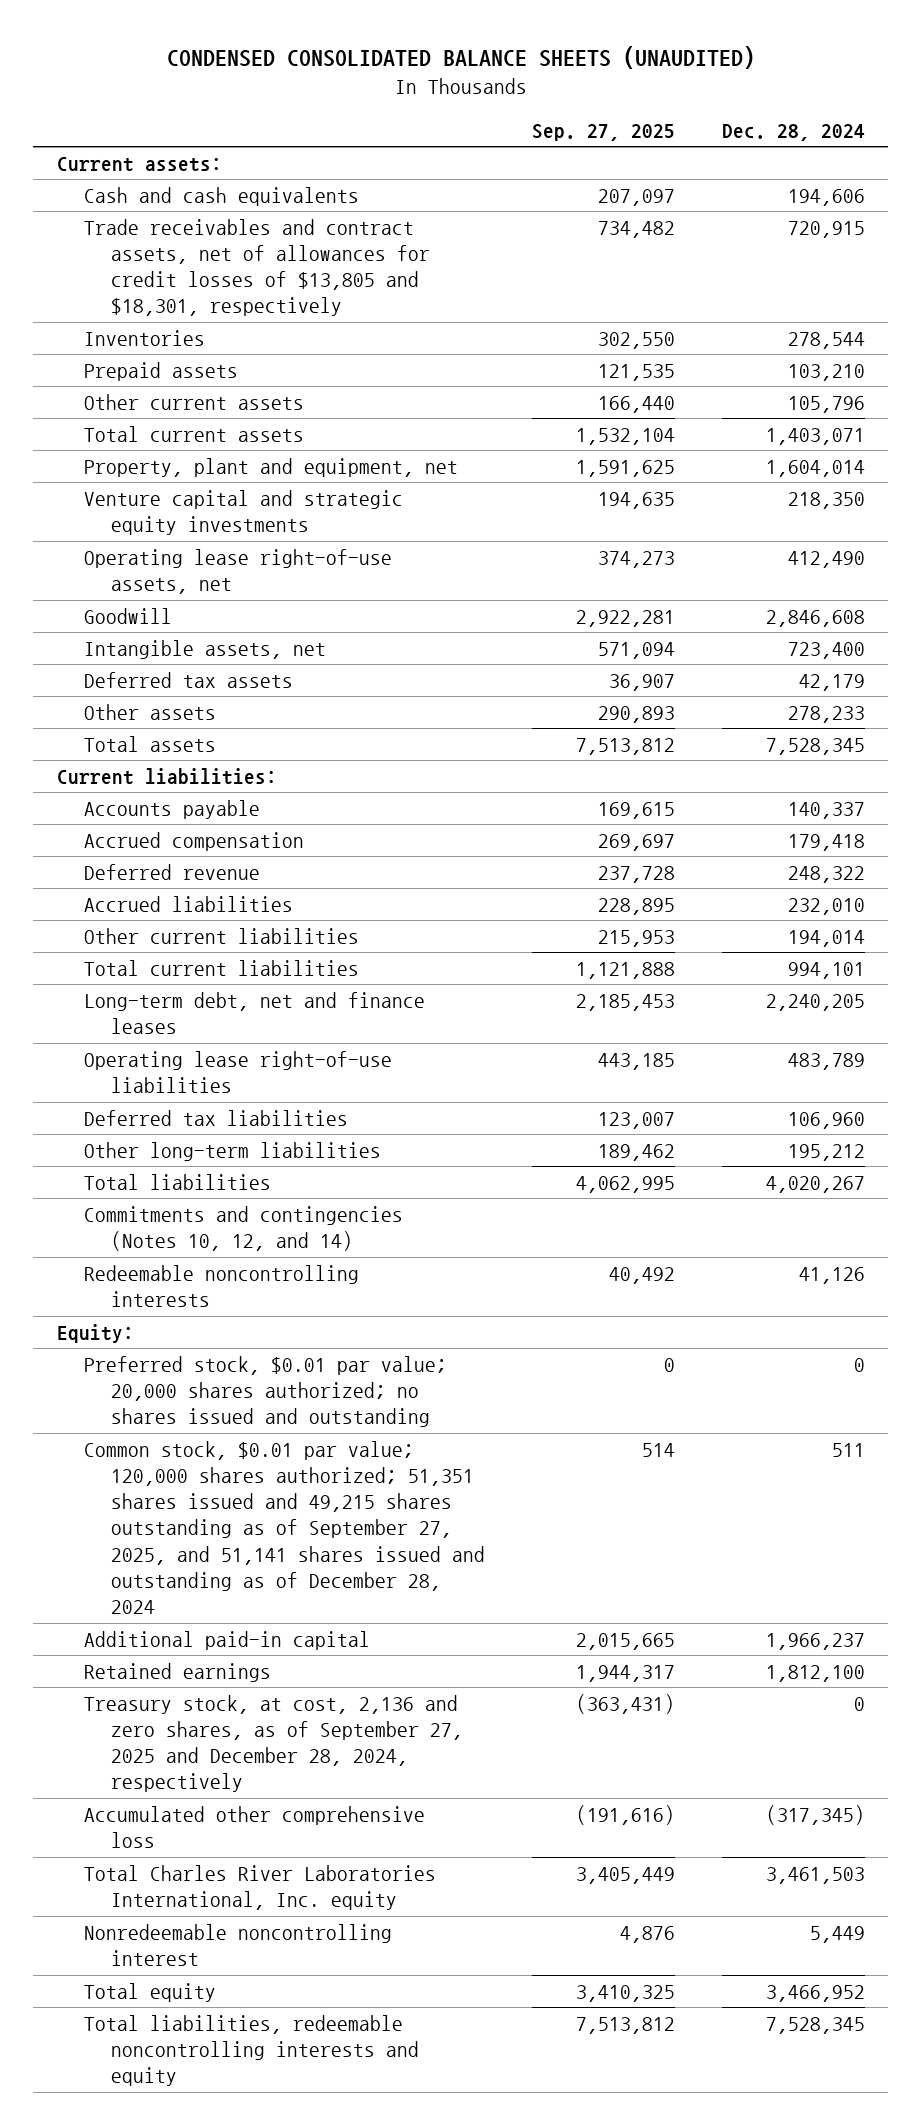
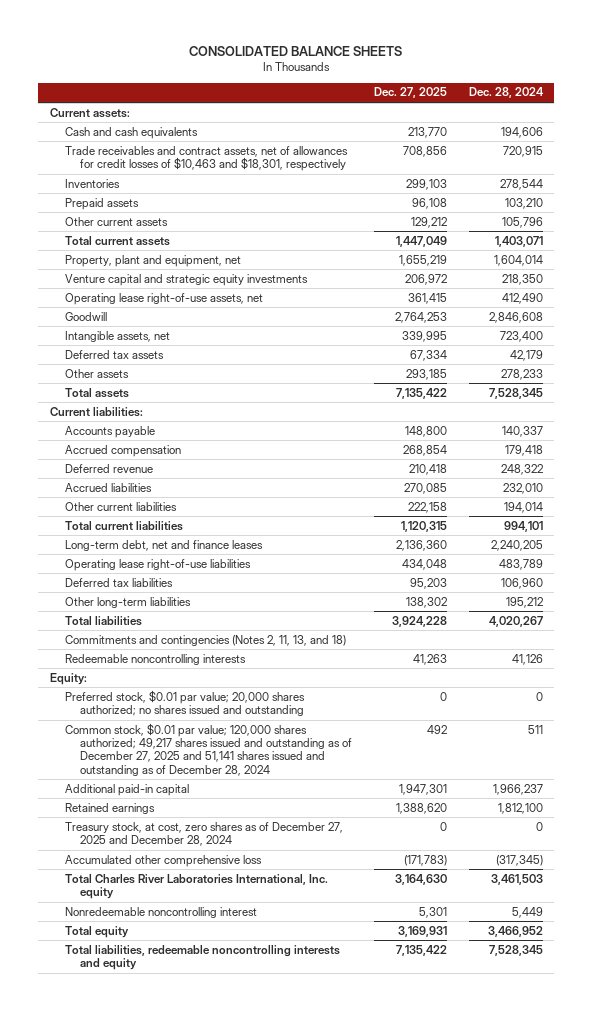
- CONDENSED CONSOLIDATED BALANCE SHEETS (UNAUDITED)
+ CONSOLIDATED BALANCE SHEETS
- | Sep. 27, 2025 | Dec. 28, 2024
+ | Dec. 27, 2025 | Dec. 28, 2024
- Trade receivables and contract assets, net of allowances for credit losses of $13,805 and $18,301, respectively | 734,482 | 720,915
+ Trade receivables and contract assets, net of allowances for credit losses of $10,463 and $18,301, respectively | 708,856 | 720,915
- Commitments and contingencies (Notes 10, 12, and 14)
+ Commitments and contingencies (Notes 2, 11, 13, and 18)
- Common stock, $0.01 par value; 120,000 shares authorized; 51,351 shares issued and 49,215 shares outstanding as of September 27, 2025, and 51,141 shares issued and outstanding as of December 28, 2024 | 514 | 511
+ Common stock, $0.01 par value; 120,000 shares authorized; 49,217 shares issued and outstanding as of December 27, 2025 and 51,141 shares issued and outstanding as of December 28, 2024 | 492 | 511
- Treasury stock, at cost, 2,136 and zero shares, as of September 27, 2025 and December 28, 2024, respectively | (363,431) | 0
+ Treasury stock, at cost, zero shares as of December 27, 2025 and December 28, 2024 | 0 | 0

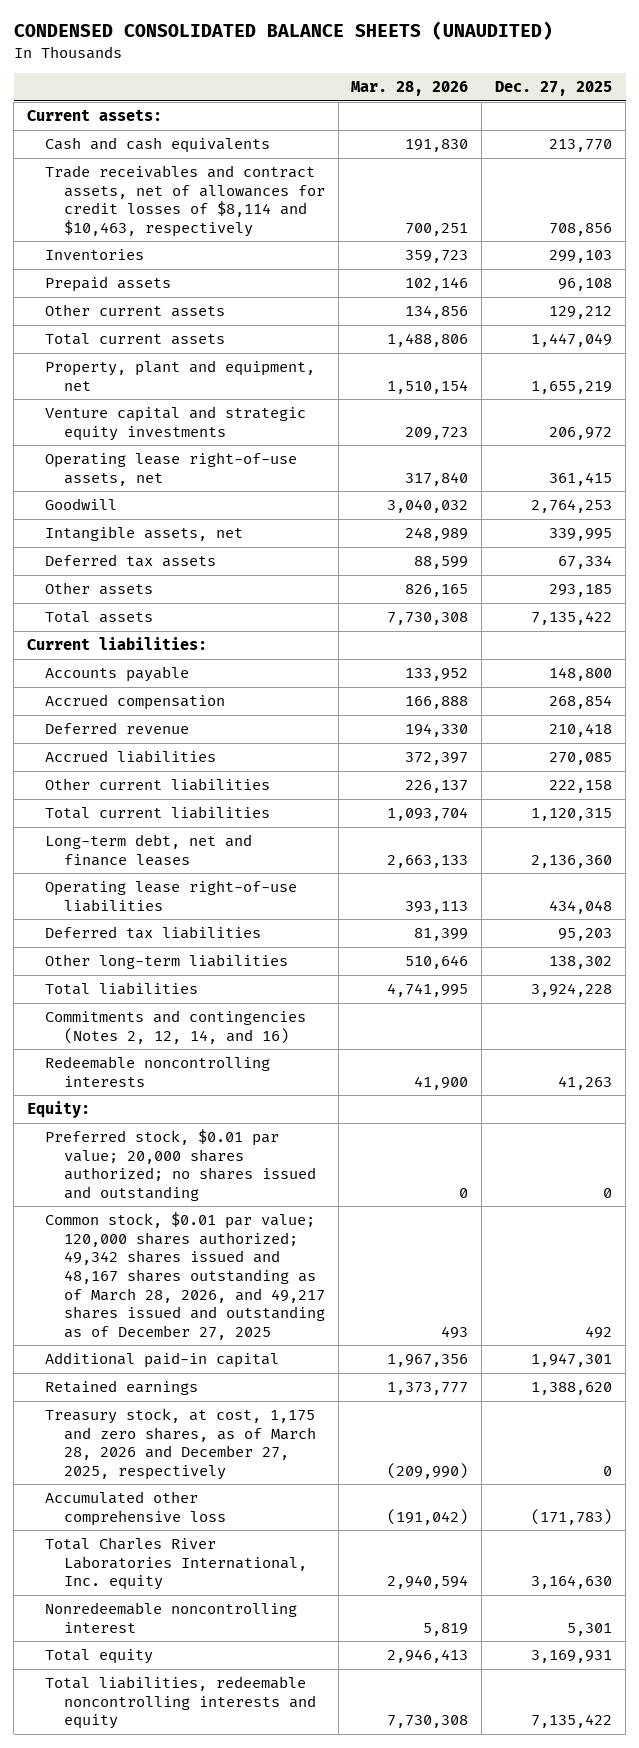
- CONSOLIDATED BALANCE SHEETS
+ CONDENSED CONSOLIDATED BALANCE SHEETS (UNAUDITED)
- | Dec. 27, 2025 | Dec. 28, 2024
+ | Mar. 28, 2026 | Dec. 27, 2025
- Trade receivables and contract assets, net of allowances for credit losses of $10,463 and $18,301, respectively | 708,856 | 720,915
+ Trade receivables and contract assets, net of allowances for credit losses of $8,114 and $10,463, respectively | 700,251 | 708,856
- Commitments and contingencies (Notes 2, 11, 13, and 18)
+ Commitments and contingencies (Notes 2, 12, 14, and 16)
- Common stock, $0.01 par value; 120,000 shares authorized; 49,217 shares issued and outstanding as of December 27, 2025 and 51,141 shares issued and outstanding as of December 28, 2024 | 492 | 511
+ Common stock, $0.01 par value; 120,000 shares authorized; 49,342 shares issued and 48,167 shares outstanding as of March 28, 2026, and 49,217 shares issued and outstanding as of December 27, 2025 | 493 | 492
- Treasury stock, at cost, zero shares as of December 27, 2025 and December 28, 2024 | 0 | 0
+ Treasury stock, at cost, 1,175 and zero shares, as of March 28, 2026 and December 27, 2025, respectively | (209,990) | 0

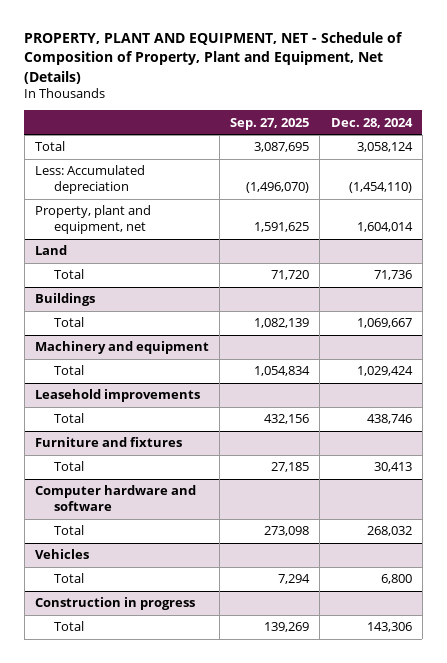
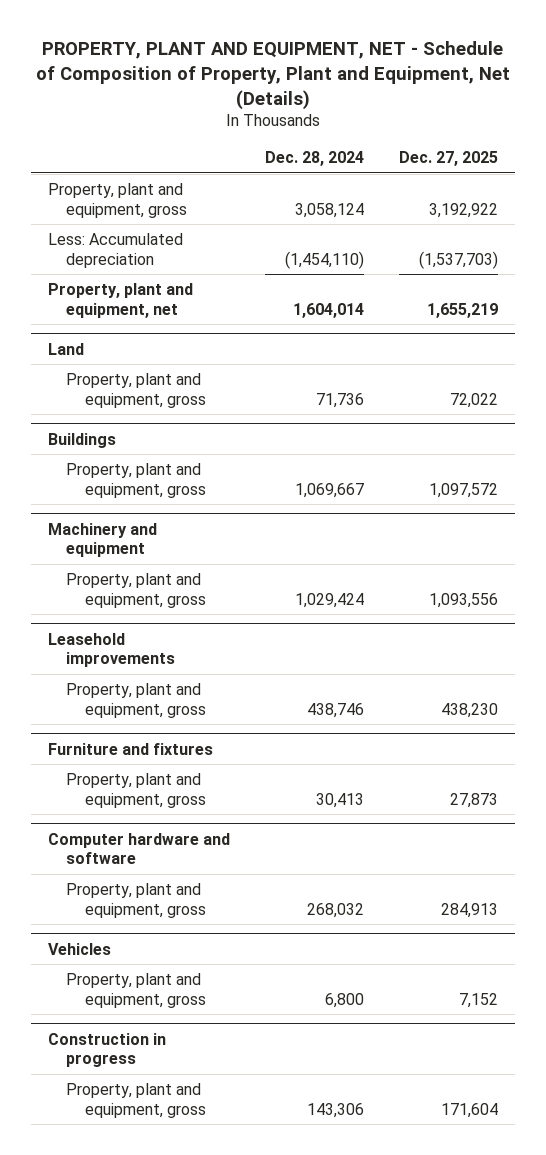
- | Sep. 27, 2025 | Dec. 28, 2024
+ | Dec. 28, 2024 | Dec. 27, 2025
- Total | 3,087,695 | 3,058,124
+ Property, plant and equipment, gross | 3,058,124 | 3,192,922
@ Land
- Total | 71,720 | 71,736
+ Property, plant and equipment, gross | 71,736 | 72,022
@ Buildings
- Total | 1,082,139 | 1,069,667
+ Property, plant and equipment, gross | 1,069,667 | 1,097,572
@ Machinery and equipment
- Total | 1,054,834 | 1,029,424
+ Property, plant and equipment, gross | 1,029,424 | 1,093,556
@ Leasehold improvements
- Total | 432,156 | 438,746
+ Property, plant and equipment, gross | 438,746 | 438,230
@ Furniture and fixtures
- Total | 27,185 | 30,413
+ Property, plant and equipment, gross | 30,413 | 27,873
@ Computer hardware and software
- Total | 273,098 | 268,032
+ Property, plant and equipment, gross | 268,032 | 284,913
@ Vehicles
- Total | 7,294 | 6,800
+ Property, plant and equipment, gross | 6,800 | 7,152
@ Construction in progress
- Total | 139,269 | 143,306
+ Property, plant and equipment, gross | 143,306 | 171,604

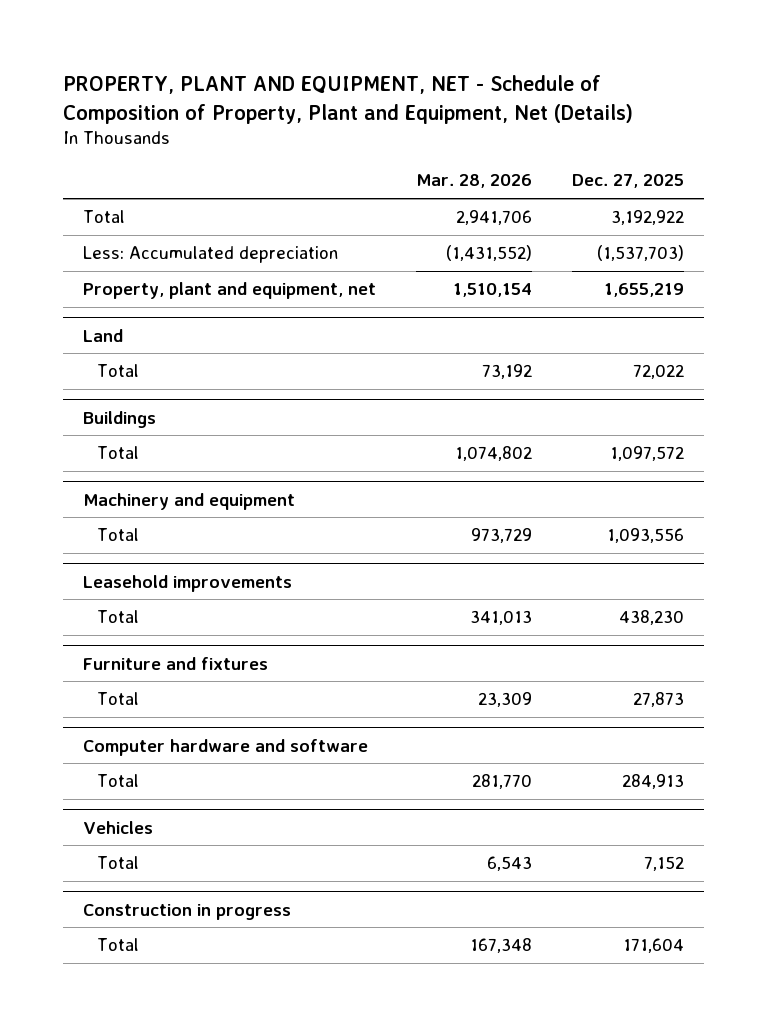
- | Dec. 28, 2024 | Dec. 27, 2025
+ | Mar. 28, 2026 | Dec. 27, 2025
- Property, plant and equipment, gross | 3,058,124 | 3,192,922
+ Total | 2,941,706 | 3,192,922
@ Land
- Property, plant and equipment, gross | 71,736 | 72,022
+ Total | 73,192 | 72,022
@ Buildings
- Property, plant and equipment, gross | 1,069,667 | 1,097,572
+ Total | 1,074,802 | 1,097,572
@ Machinery and equipment
- Property, plant and equipment, gross | 1,029,424 | 1,093,556
+ Total | 973,729 | 1,093,556
@ Leasehold improvements
- Property, plant and equipment, gross | 438,746 | 438,230
+ Total | 341,013 | 438,230
@ Furniture and fixtures
- Property, plant and equipment, gross | 30,413 | 27,873
+ Total | 23,309 | 27,873
@ Computer hardware and software
- Property, plant and equipment, gross | 268,032 | 284,913
+ Total | 281,770 | 284,913
@ Vehicles
- Property, plant and equipment, gross | 6,800 | 7,152
+ Total | 6,543 | 7,152
@ Construction in progress
- Property, plant and equipment, gross | 143,306 | 171,604
+ Total | 167,348 | 171,604

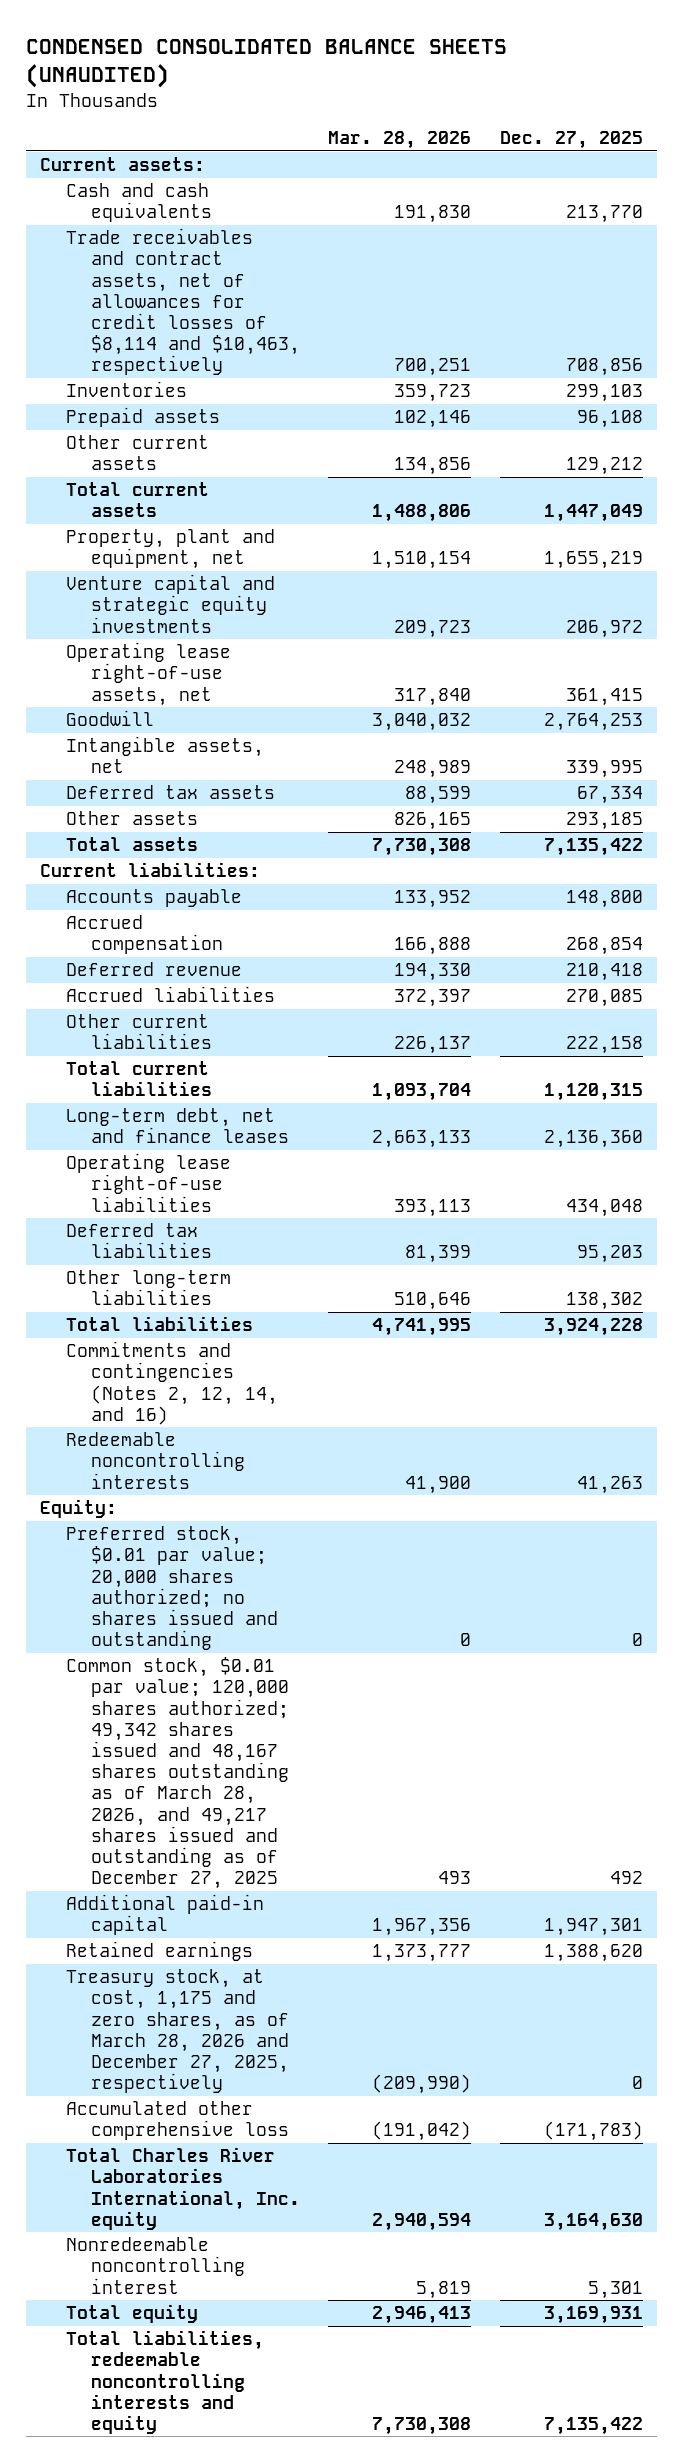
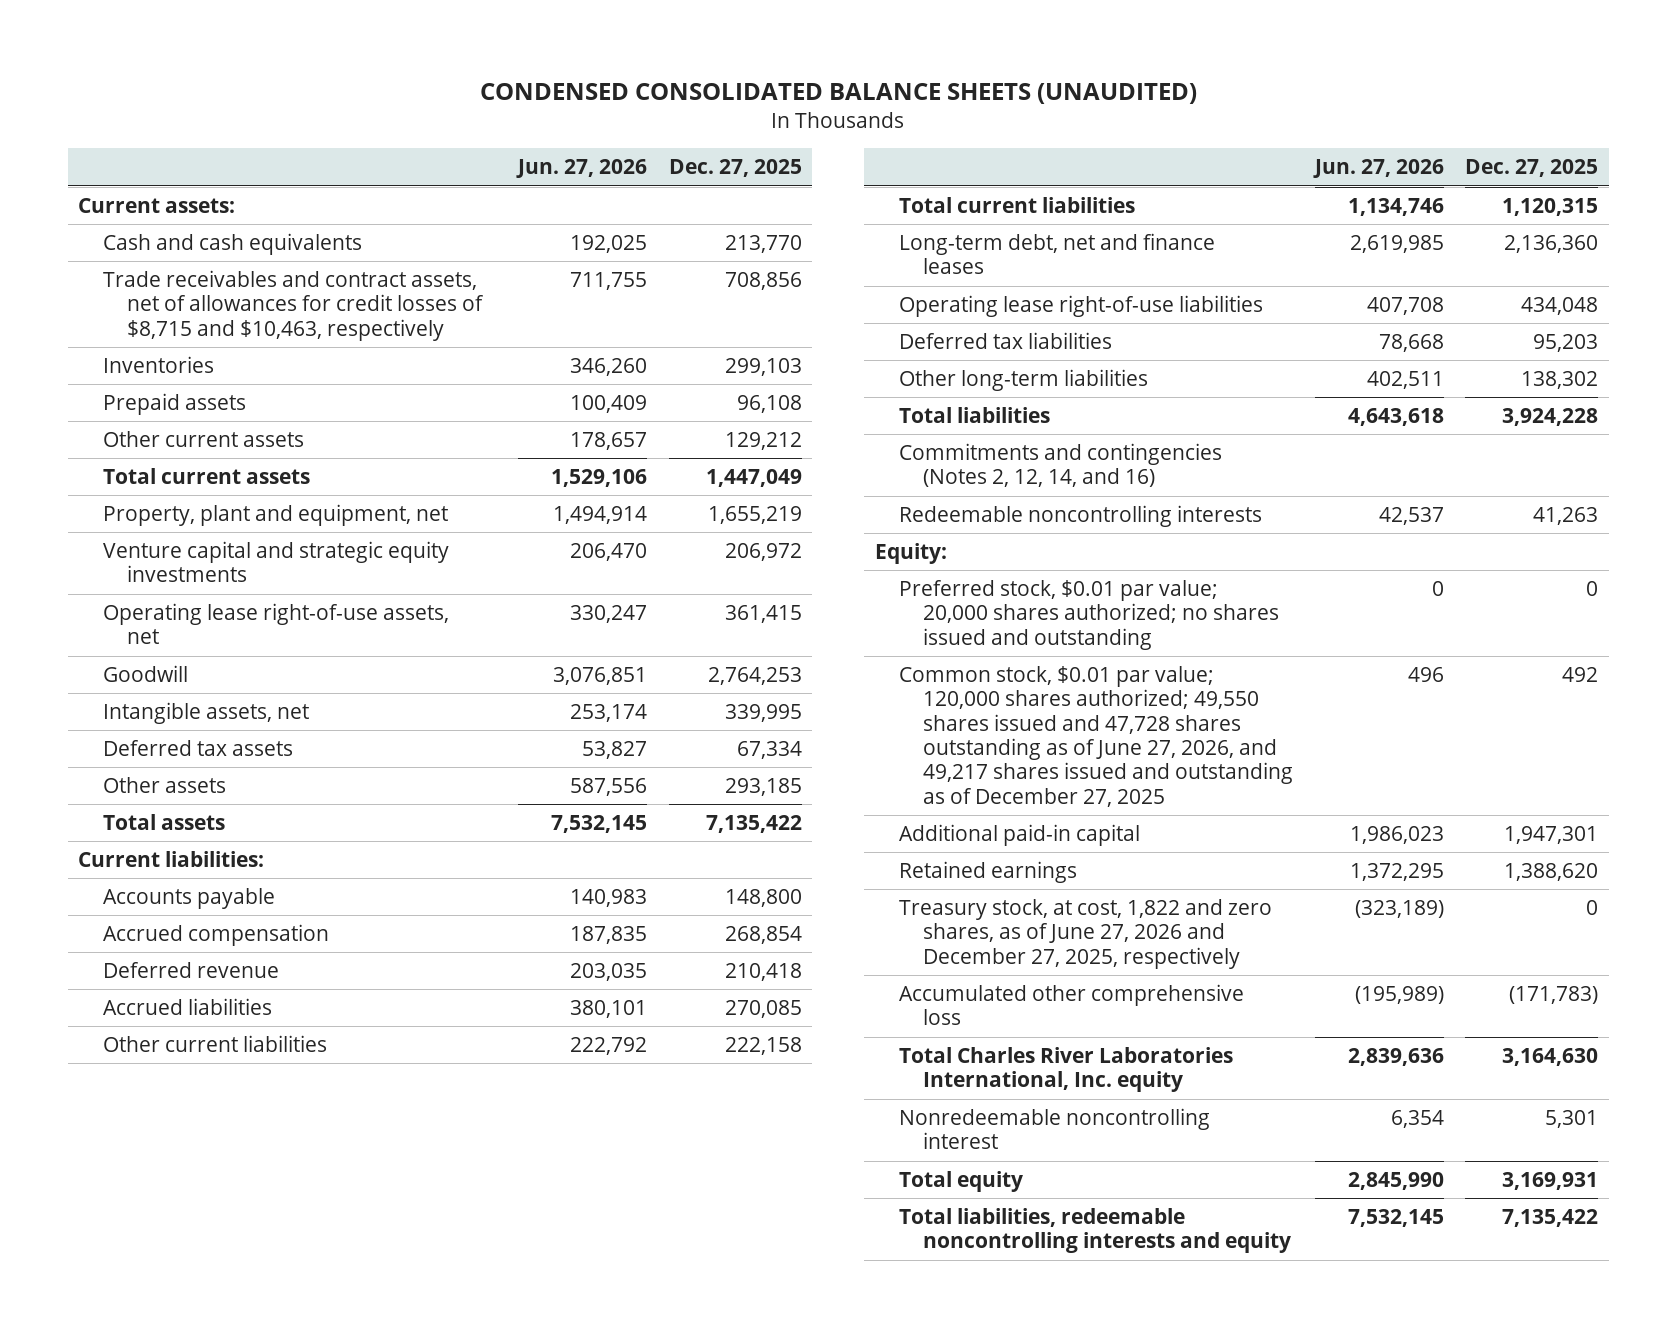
- | Mar. 28, 2026 | Dec. 27, 2025
+ | Jun. 27, 2026 | Dec. 27, 2025
- Trade receivables and contract assets, net of allowances for credit losses of $8,114 and $10,463, respectively | 700,251 | 708,856
+ Trade receivables and contract assets, net of allowances for credit losses of $8,715 and $10,463, respectively | 711,755 | 708,856
- Common stock, $0.01 par value; 120,000 shares authorized; 49,342 shares issued and 48,167 shares outstanding as of March 28, 2026, and 49,217 shares issued and outstanding as of December 27, 2025 | 493 | 492
+ Common stock, $0.01 par value; 120,000 shares authorized; 49,550 shares issued and 47,728 shares outstanding as of June 27, 2026, and 49,217 shares issued and outstanding as of December 27, 2025 | 496 | 492
- Treasury stock, at cost, 1,175 and zero shares, as of March 28, 2026 and December 27, 2025, respectively | (209,990) | 0
+ Treasury stock, at cost, 1,822 and zero shares, as of June 27, 2026 and December 27, 2025, respectively | (323,189) | 0

